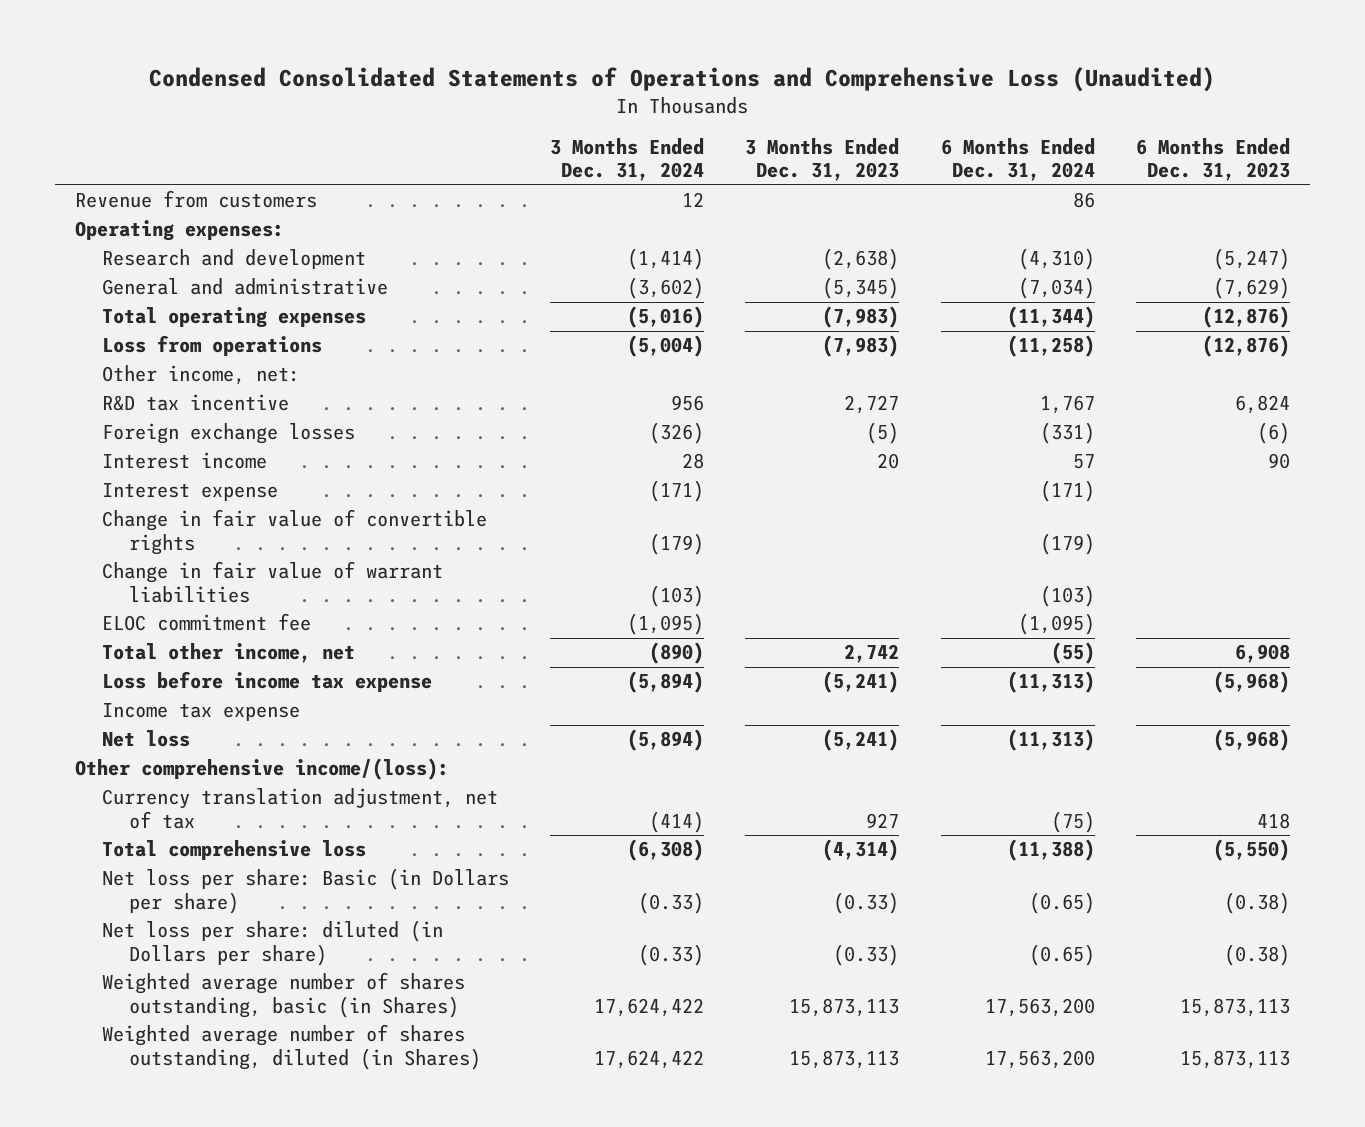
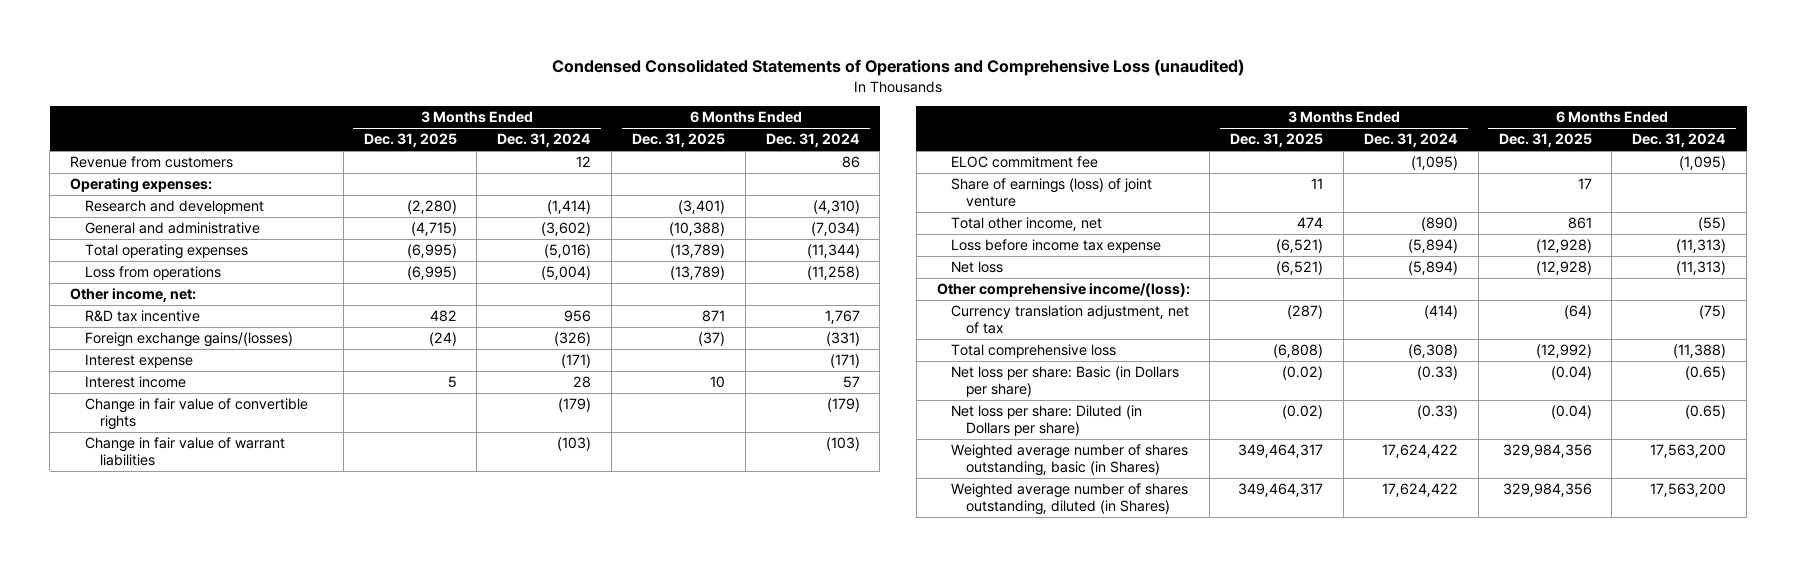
- Condensed Consolidated Statements of Operations and Comprehensive Loss (Unaudited)
+ Condensed Consolidated Statements of Operations and Comprehensive Loss (unaudited)
- | 3 Months Ended Dec. 31, 2024 | 3 Months Ended Dec. 31, 2023 | 6 Months Ended Dec. 31, 2024 | 6 Months Ended Dec. 31, 2023
+ | 3 Months Ended Dec. 31, 2025 | 3 Months Ended Dec. 31, 2024 | 6 Months Ended Dec. 31, 2025 | 6 Months Ended Dec. 31, 2024
- Foreign exchange losses | (326) | (5) | (331) | (6)
+ Foreign exchange gains/(losses) | (24) | (326) | (37) | (331)
moved down: Interest income | 5 | 28 | 10 | 57
+ Share of earnings (loss) of joint venture | 11 | | 17 |
- Income tax expense
- Net loss per share: diluted (in Dollars per share) | (0.33) | (0.33) | (0.65) | (0.38)
+ Net loss per share: Diluted (in Dollars per share) | (0.02) | (0.33) | (0.04) | (0.65)

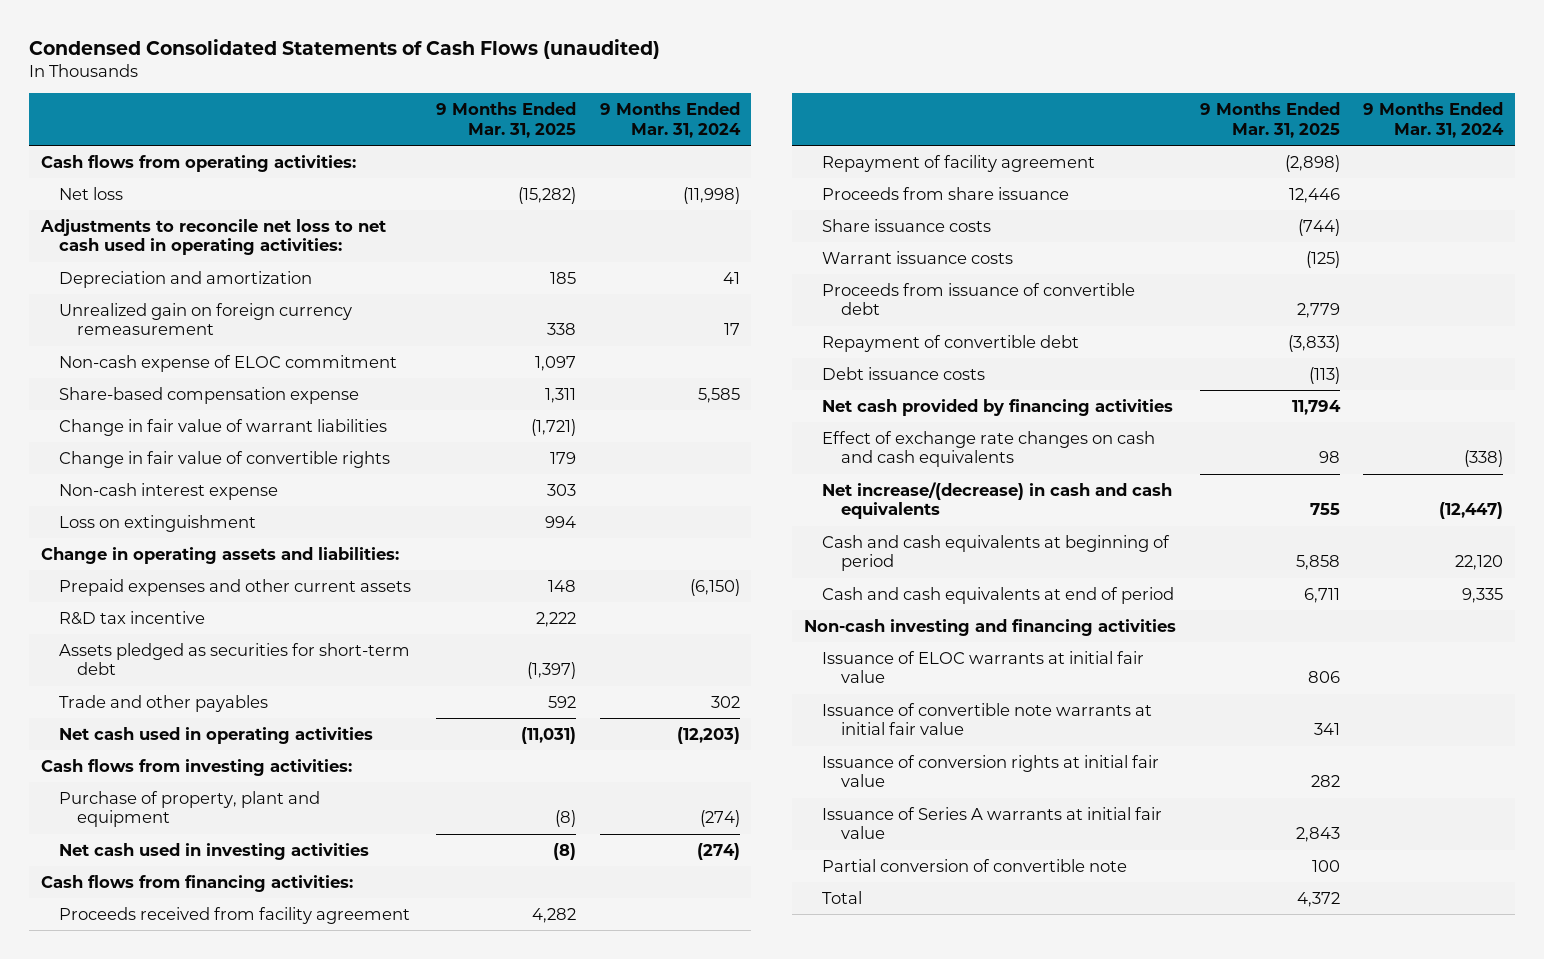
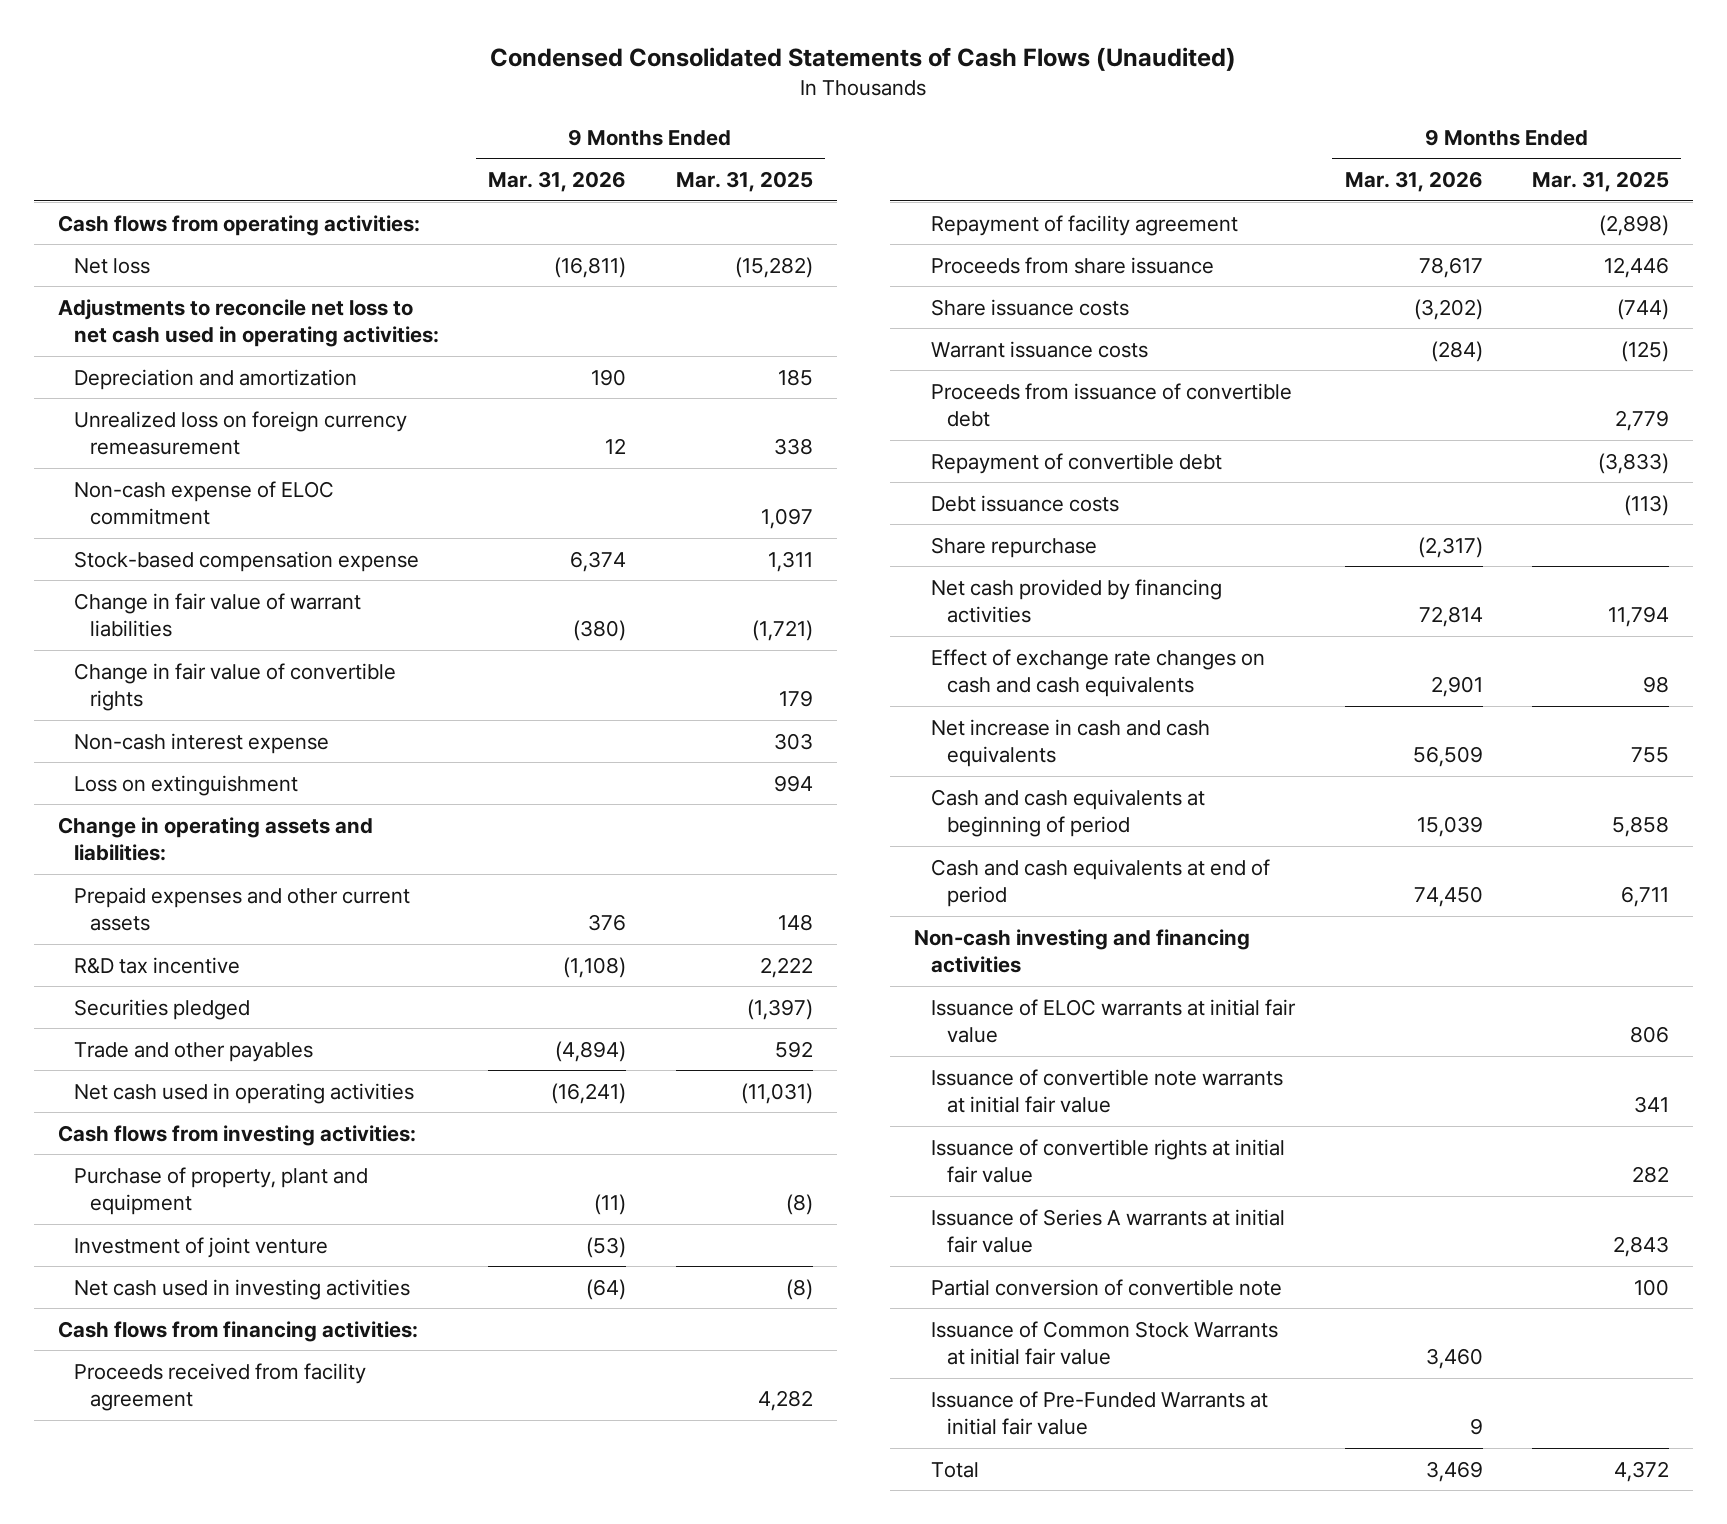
- Condensed Consolidated Statements of Cash Flows (unaudited)
+ Condensed Consolidated Statements of Cash Flows (Unaudited)
- | 9 Months Ended Mar. 31, 2025 | 9 Months Ended Mar. 31, 2024
+ | 9 Months Ended Mar. 31, 2026 | 9 Months Ended Mar. 31, 2025
- Unrealized gain on foreign currency remeasurement | 338 | 17
+ Unrealized loss on foreign currency remeasurement | 12 | 338
- Share-based compensation expense | 1,311 | 5,585
+ Stock-based compensation expense | 6,374 | 1,311
- Assets pledged as securities for short-term debt | (1,397) |
+ Securities pledged | | (1,397)
+ Investment of joint venture | (53) |
+ Share repurchase | (2,317) |
- Net increase/(decrease) in cash and cash equivalents | 755 | (12,447)
+ Net increase in cash and cash equivalents | 56,509 | 755
- Issuance of conversion rights at initial fair value | 282 |
+ Issuance of convertible rights at initial fair value | | 282
+ Issuance of Common Stock Warrants at initial fair value | 3,460 |
+ Issuance of Pre-Funded Warrants at initial fair value | 9 |

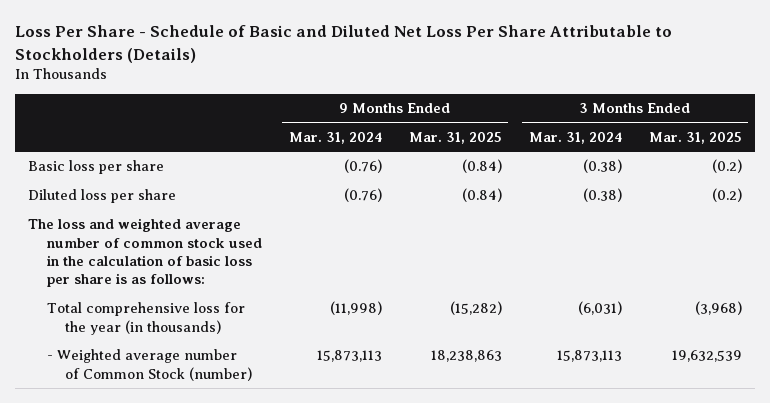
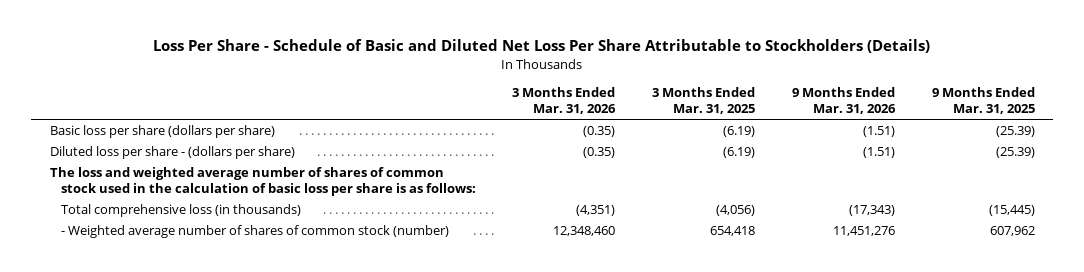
- | 9 Months Ended Mar. 31, 2024 | 9 Months Ended Mar. 31, 2025 | 3 Months Ended Mar. 31, 2024 | 3 Months Ended Mar. 31, 2025
+ | 3 Months Ended Mar. 31, 2026 | 3 Months Ended Mar. 31, 2025 | 9 Months Ended Mar. 31, 2026 | 9 Months Ended Mar. 31, 2025
- Basic loss per share | (0.76) | (0.84) | (0.38) | (0.2)
- Diluted loss per share | (0.76) | (0.84) | (0.38) | (0.2)
- The loss and weighted average number of common stock used in the calculation of basic loss per share is as follows:
- Total comprehensive loss for the year (in thousands) | (11,998) | (15,282) | (6,031) | (3,968)
- - Weighted average number of Common Stock (number) | 15,873,113 | 18,238,863 | 15,873,113 | 19,632,539
+ Basic loss per share (dollars per share) | (0.35) | (6.19) | (1.51) | (25.39)
+ Diluted loss per share - (dollars per share) | (0.35) | (6.19) | (1.51) | (25.39)
+ The loss and weighted average number of shares of common stock used in the calculation of basic loss per share is as follows:
+ Total comprehensive loss (in thousands) | (4,351) | (4,056) | (17,343) | (15,445)
+ - Weighted average number of shares of common stock (number) | 12,348,460 | 654,418 | 11,451,276 | 607,962

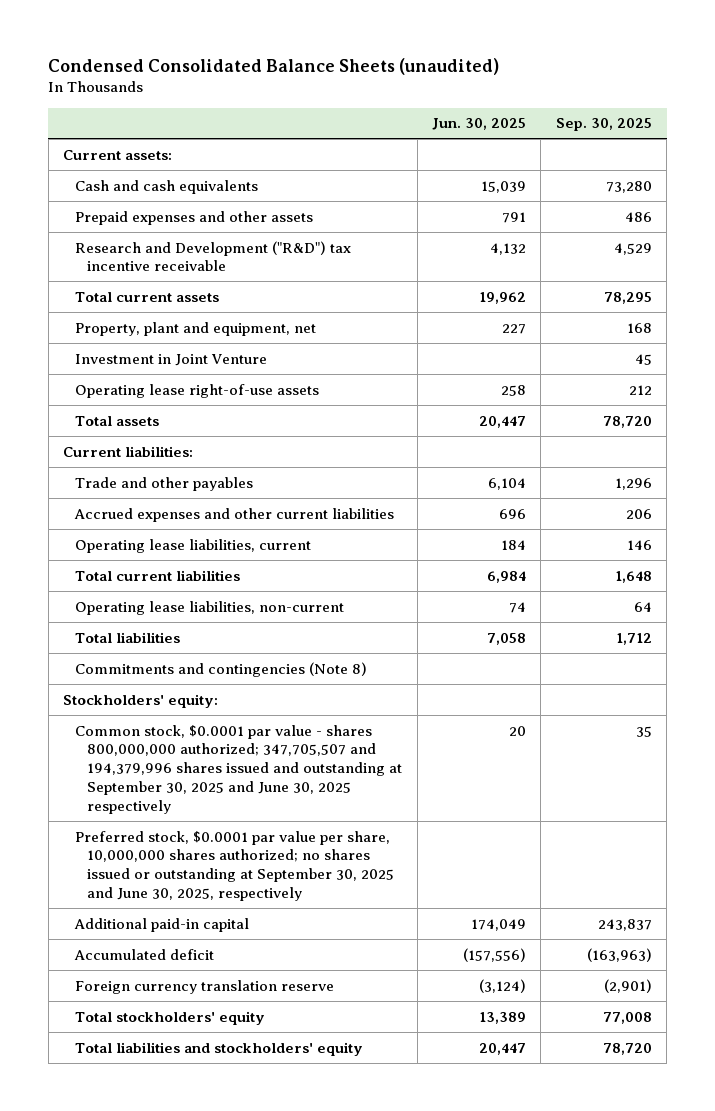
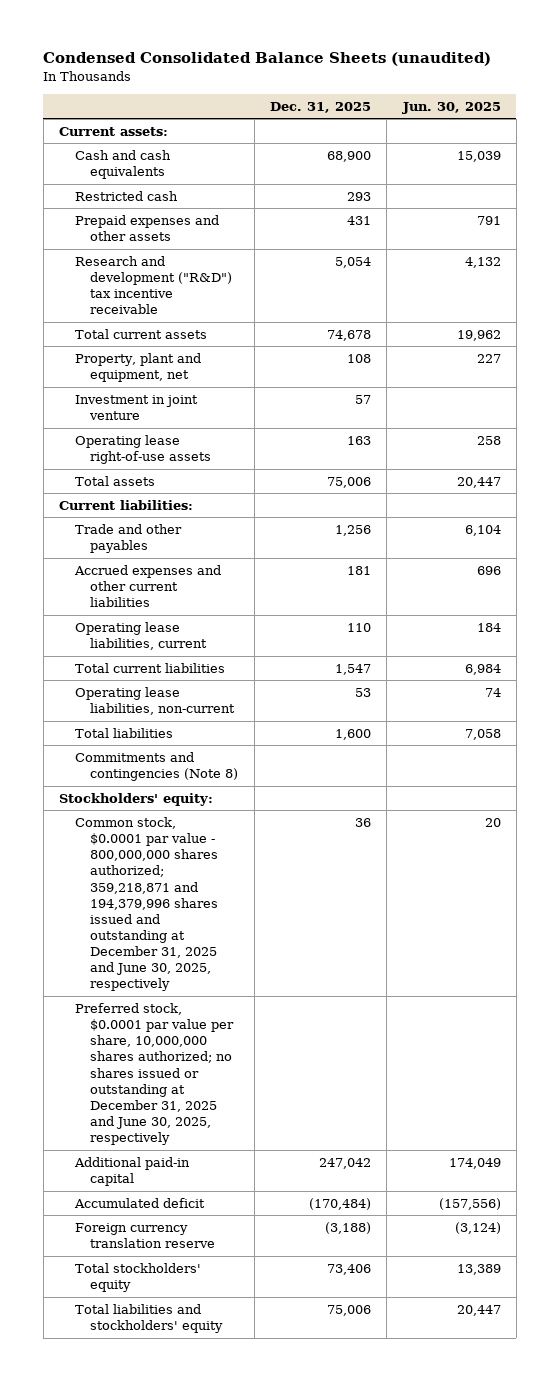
- | Jun. 30, 2025 | Sep. 30, 2025
+ | Dec. 31, 2025 | Jun. 30, 2025
+ Restricted cash | 293 |
- Research and Development ("R&D") tax incentive receivable | 4,132 | 4,529
+ Research and development ("R&D") tax incentive receivable | 5,054 | 4,132
- Investment in Joint Venture | | 45
+ Investment in joint venture | 57 |
- Common stock, $0.0001 par value - shares 800,000,000 authorized; 347,705,507 and 194,379,996 shares issued and outstanding at September 30, 2025 and June 30, 2025 respectively | 20 | 35
- Preferred stock, $0.0001 par value per share, 10,000,000 shares authorized; no shares issued or outstanding at September 30, 2025 and June 30, 2025, respectively
+ Common stock, $0.0001 par value - 800,000,000 shares authorized; 359,218,871 and 194,379,996 shares issued and outstanding at December 31, 2025 and June 30, 2025, respectively | 36 | 20
+ Preferred stock, $0.0001 par value per share, 10,000,000 shares authorized; no shares issued or outstanding at December 31, 2025 and June 30, 2025, respectively

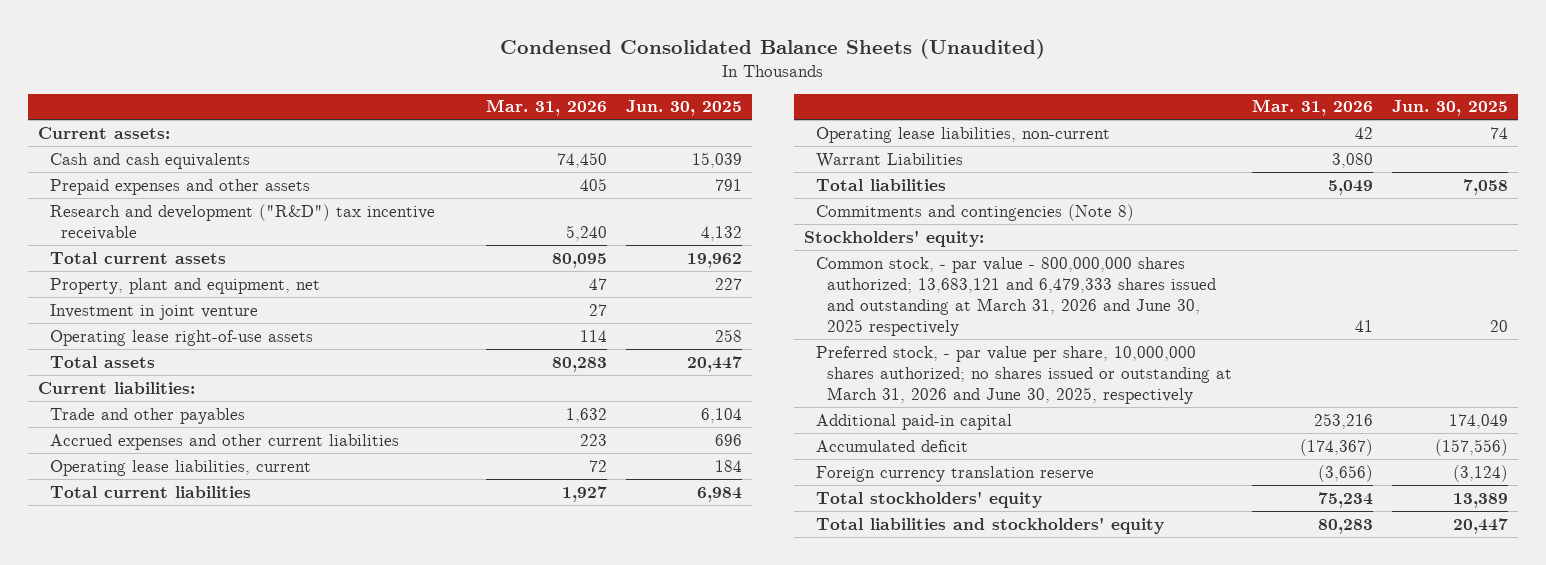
- Condensed Consolidated Balance Sheets (unaudited)
+ Condensed Consolidated Balance Sheets (Unaudited)
- | Dec. 31, 2025 | Jun. 30, 2025
+ | Mar. 31, 2026 | Jun. 30, 2025
- Restricted cash | 293 |
+ Warrant Liabilities | 3,080 |
- Common stock, $0.0001 par value - 800,000,000 shares authorized; 359,218,871 and 194,379,996 shares issued and outstanding at December 31, 2025 and June 30, 2025, respectively | 36 | 20
- Preferred stock, $0.0001 par value per share, 10,000,000 shares authorized; no shares issued or outstanding at December 31, 2025 and June 30, 2025, respectively
+ Common stock, - par value - 800,000,000 shares authorized; 13,683,121 and 6,479,333 shares issued and outstanding at March 31, 2026 and June 30, 2025 respectively | 41 | 20
+ Preferred stock, - par value per share, 10,000,000 shares authorized; no shares issued or outstanding at March 31, 2026 and June 30, 2025, respectively

